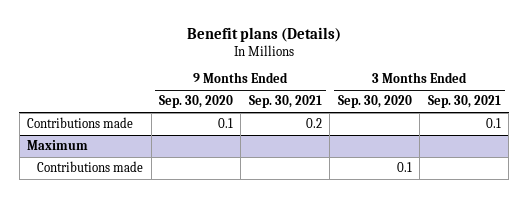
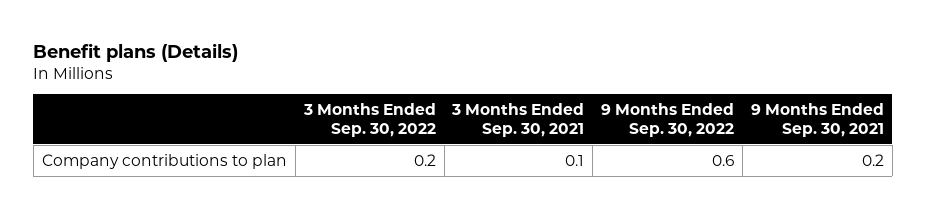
- | 9 Months Ended Sep. 30, 2020 | 9 Months Ended Sep. 30, 2021 | 3 Months Ended Sep. 30, 2020 | 3 Months Ended Sep. 30, 2021
+ | 3 Months Ended Sep. 30, 2022 | 3 Months Ended Sep. 30, 2021 | 9 Months Ended Sep. 30, 2022 | 9 Months Ended Sep. 30, 2021
- Contributions made | 0.1 | 0.2 | | 0.1
- Maximum
- Contributions made | | | 0.1 |
+ Company contributions to plan | 0.2 | 0.1 | 0.6 | 0.2

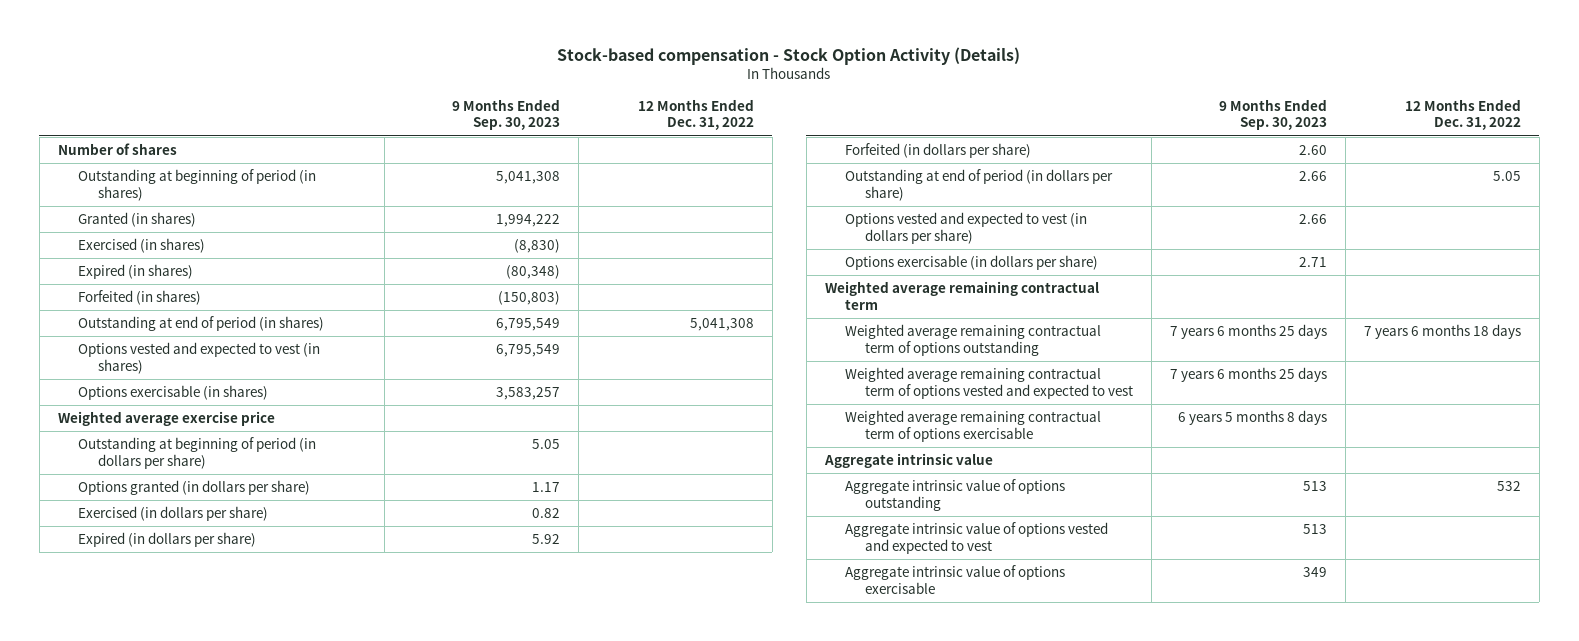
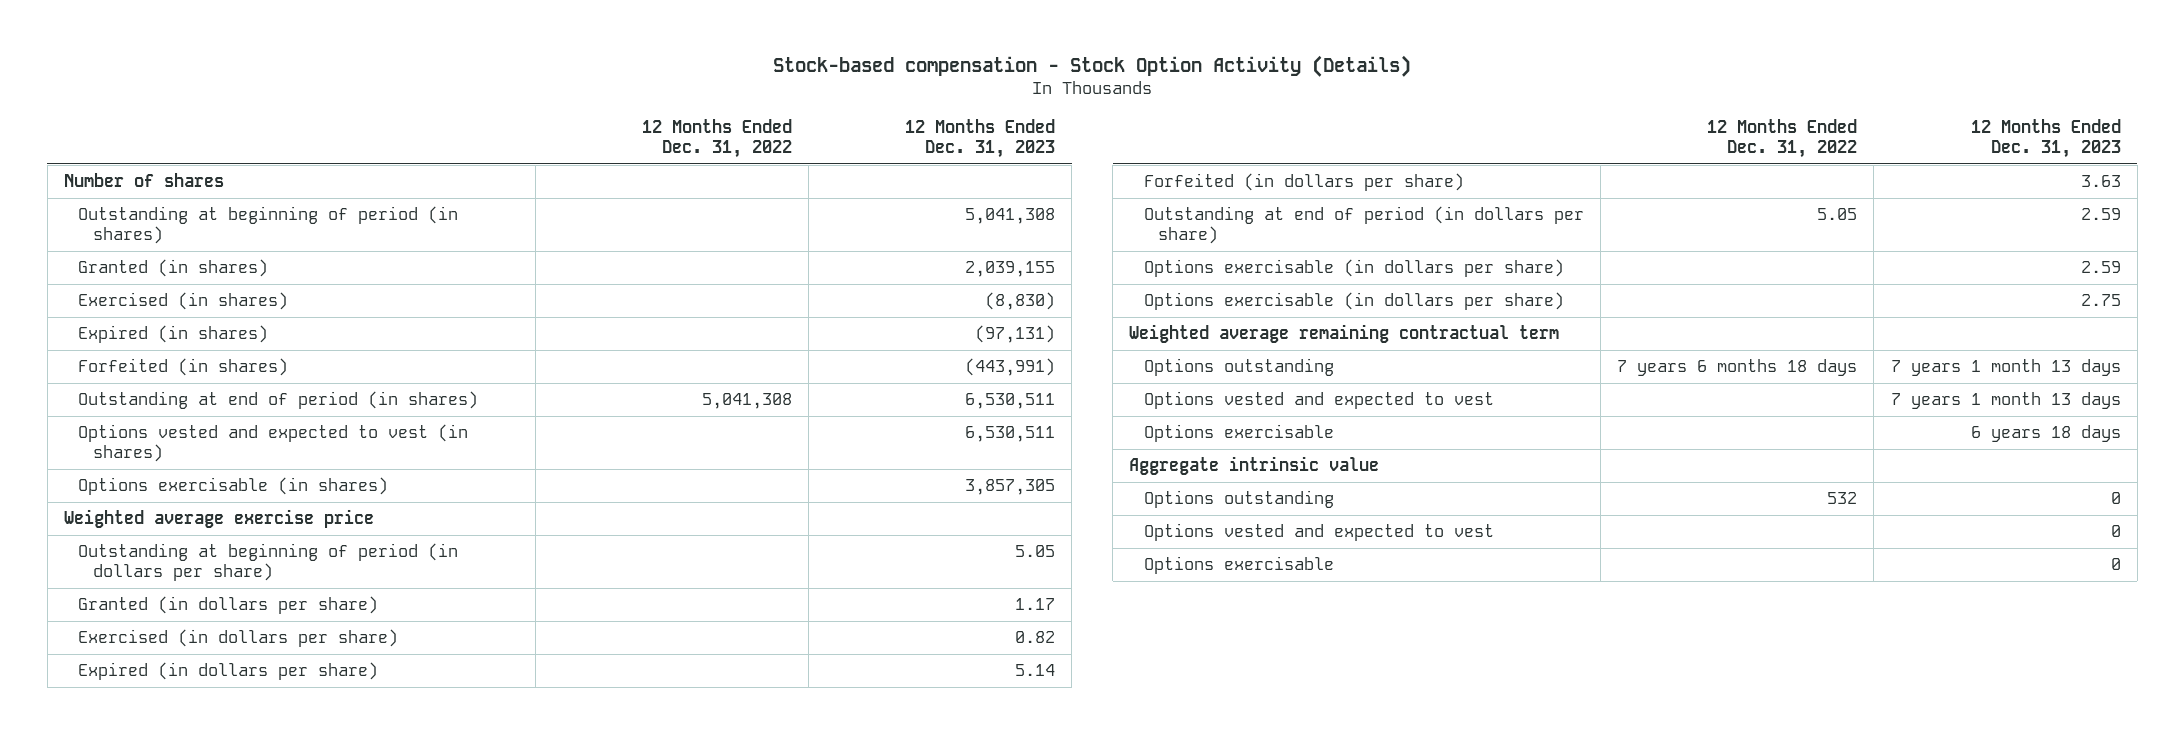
- | 9 Months Ended Sep. 30, 2023 | 12 Months Ended Dec. 31, 2022
+ | 12 Months Ended Dec. 31, 2022 | 12 Months Ended Dec. 31, 2023
- Options granted (in dollars per share) | 1.17 |
+ Granted (in dollars per share) | | 1.17
- Options vested and expected to vest (in dollars per share) | 2.66 |
+ Options exercisable (in dollars per share) | | 2.75
- Weighted average remaining contractual term of options outstanding | 7 years 6 months 25 days | 7 years 6 months 18 days
- Weighted average remaining contractual term of options vested and expected to vest | 7 years 6 months 25 days |
- Weighted average remaining contractual term of options exercisable | 6 years 5 months 8 days |
+ Options outstanding | 7 years 6 months 18 days | 7 years 1 month 13 days
+ Options vested and expected to vest | | 7 years 1 month 13 days
+ Options exercisable | | 6 years 18 days
- Aggregate intrinsic value of options outstanding | 513 | 532
- Aggregate intrinsic value of options vested and expected to vest | 513 |
- Aggregate intrinsic value of options exercisable | 349 |
+ Options outstanding | 532 | 0
+ Options vested and expected to vest | | 0
+ Options exercisable | | 0

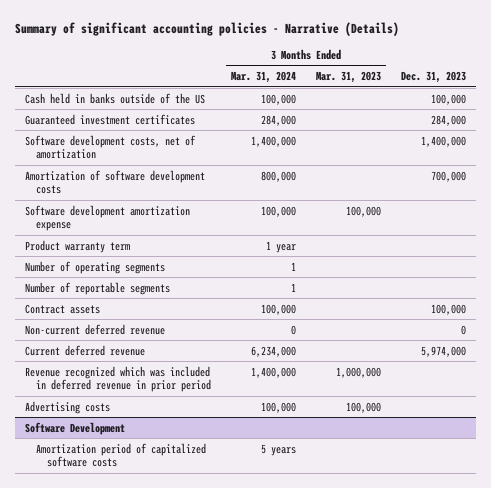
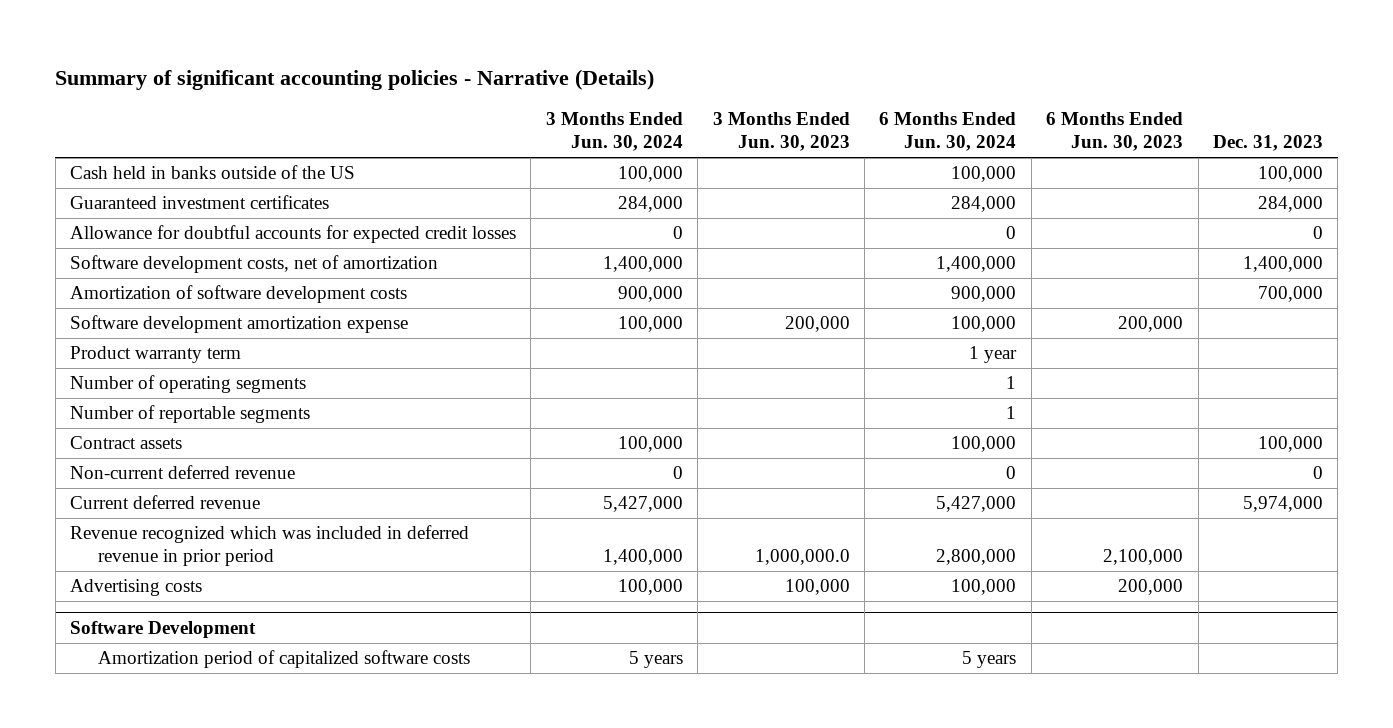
- | 3 Months Ended Mar. 31, 2024 | 3 Months Ended Mar. 31, 2023 | Dec. 31, 2023
+ | 3 Months Ended Jun. 30, 2024 | 3 Months Ended Jun. 30, 2023 | 6 Months Ended Jun. 30, 2024 | 6 Months Ended Jun. 30, 2023 | Dec. 31, 2023
+ Allowance for doubtful accounts for expected credit losses | 0 | | 0 | | 0

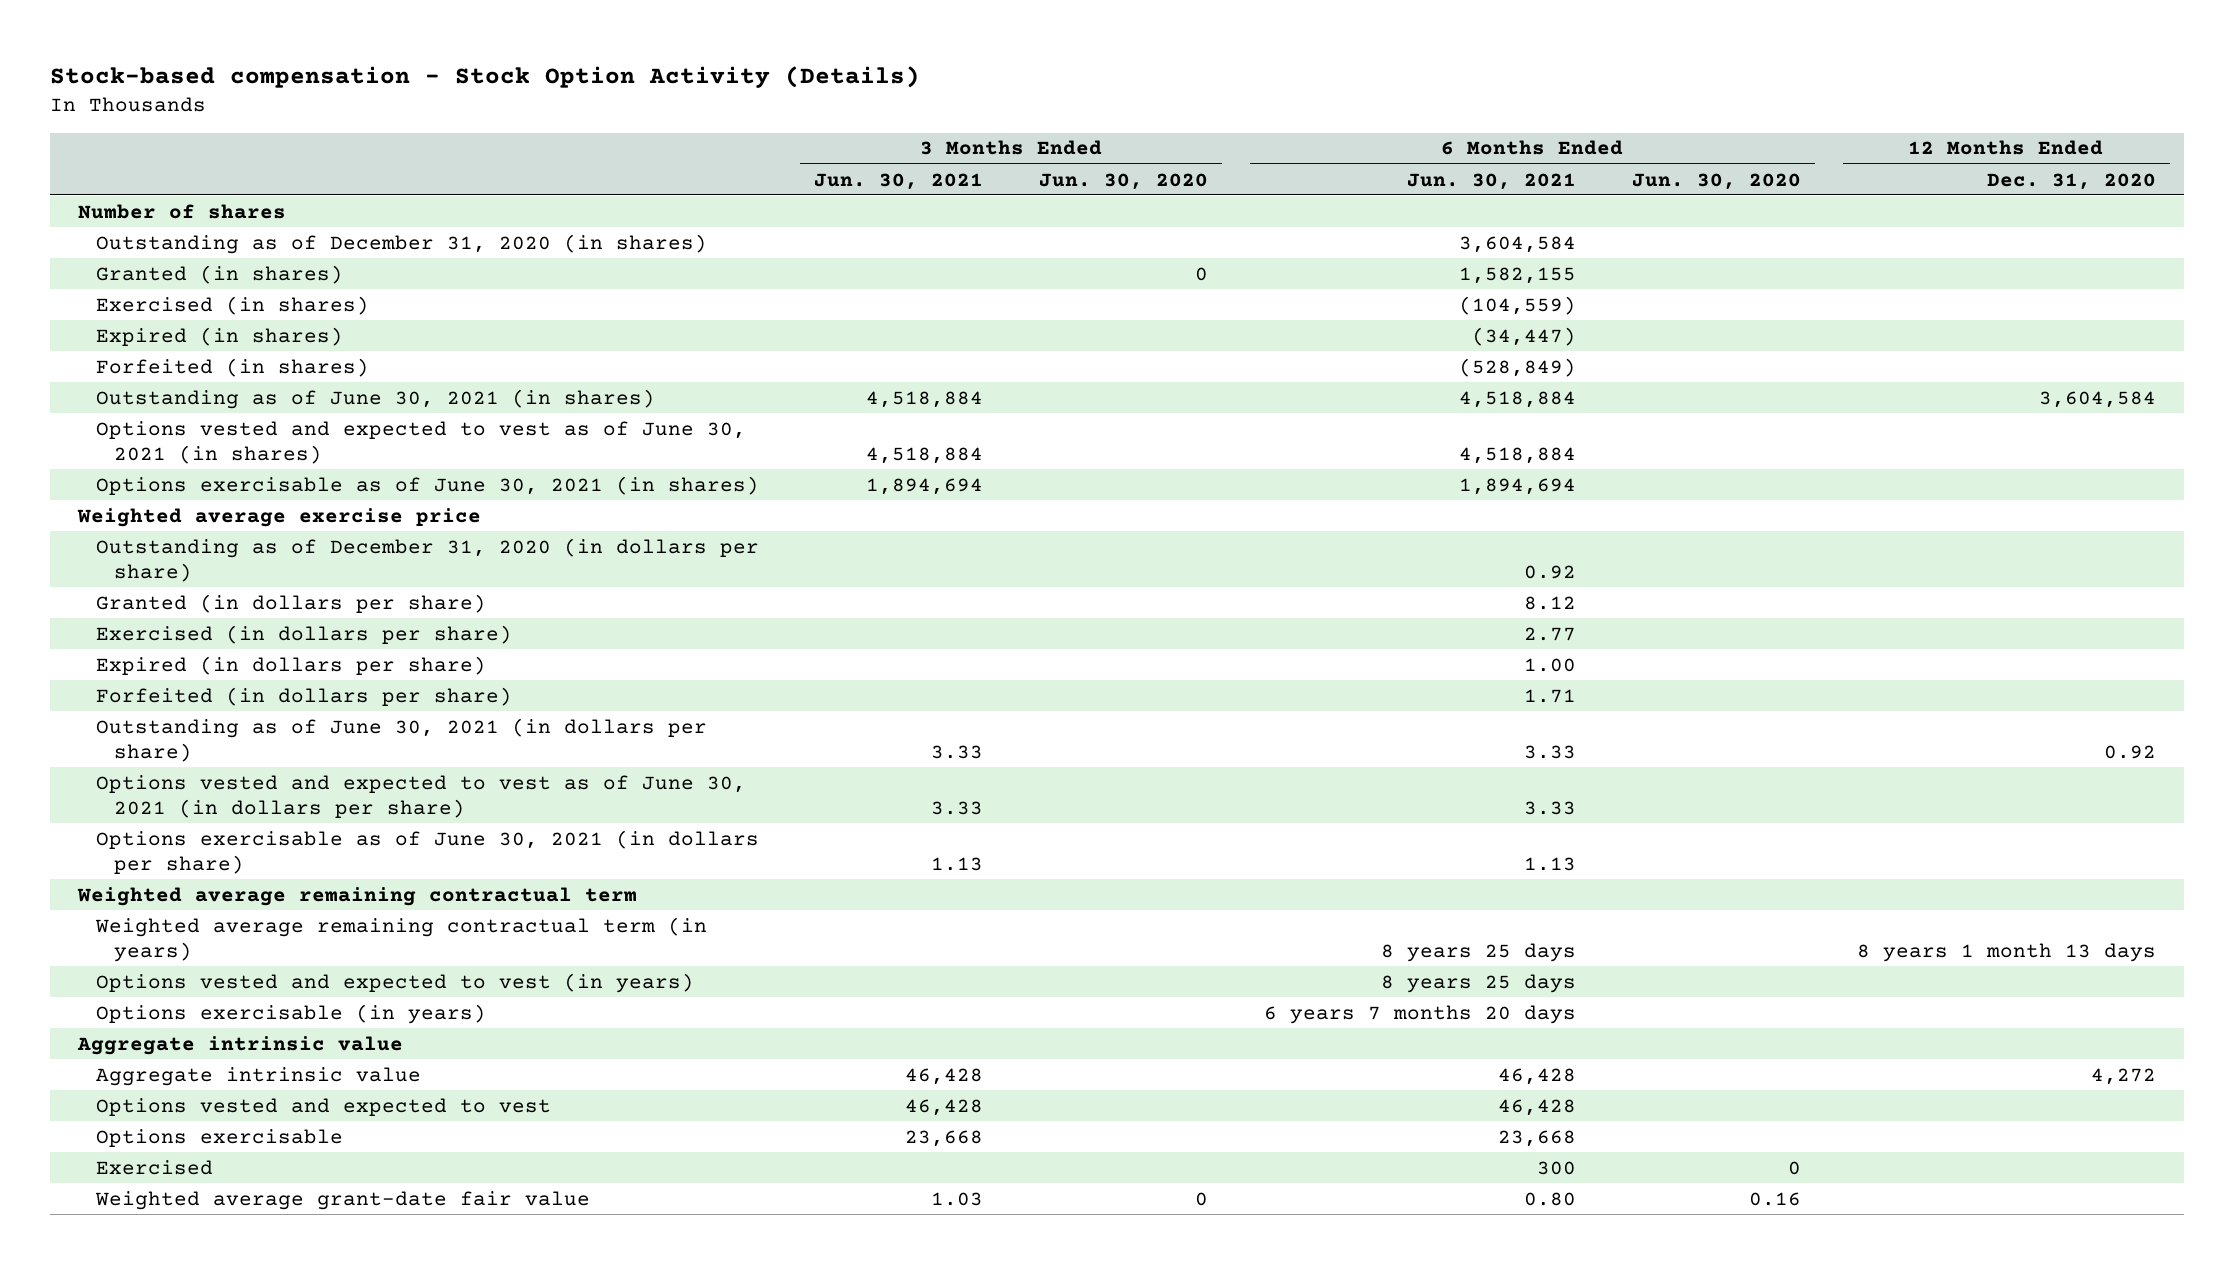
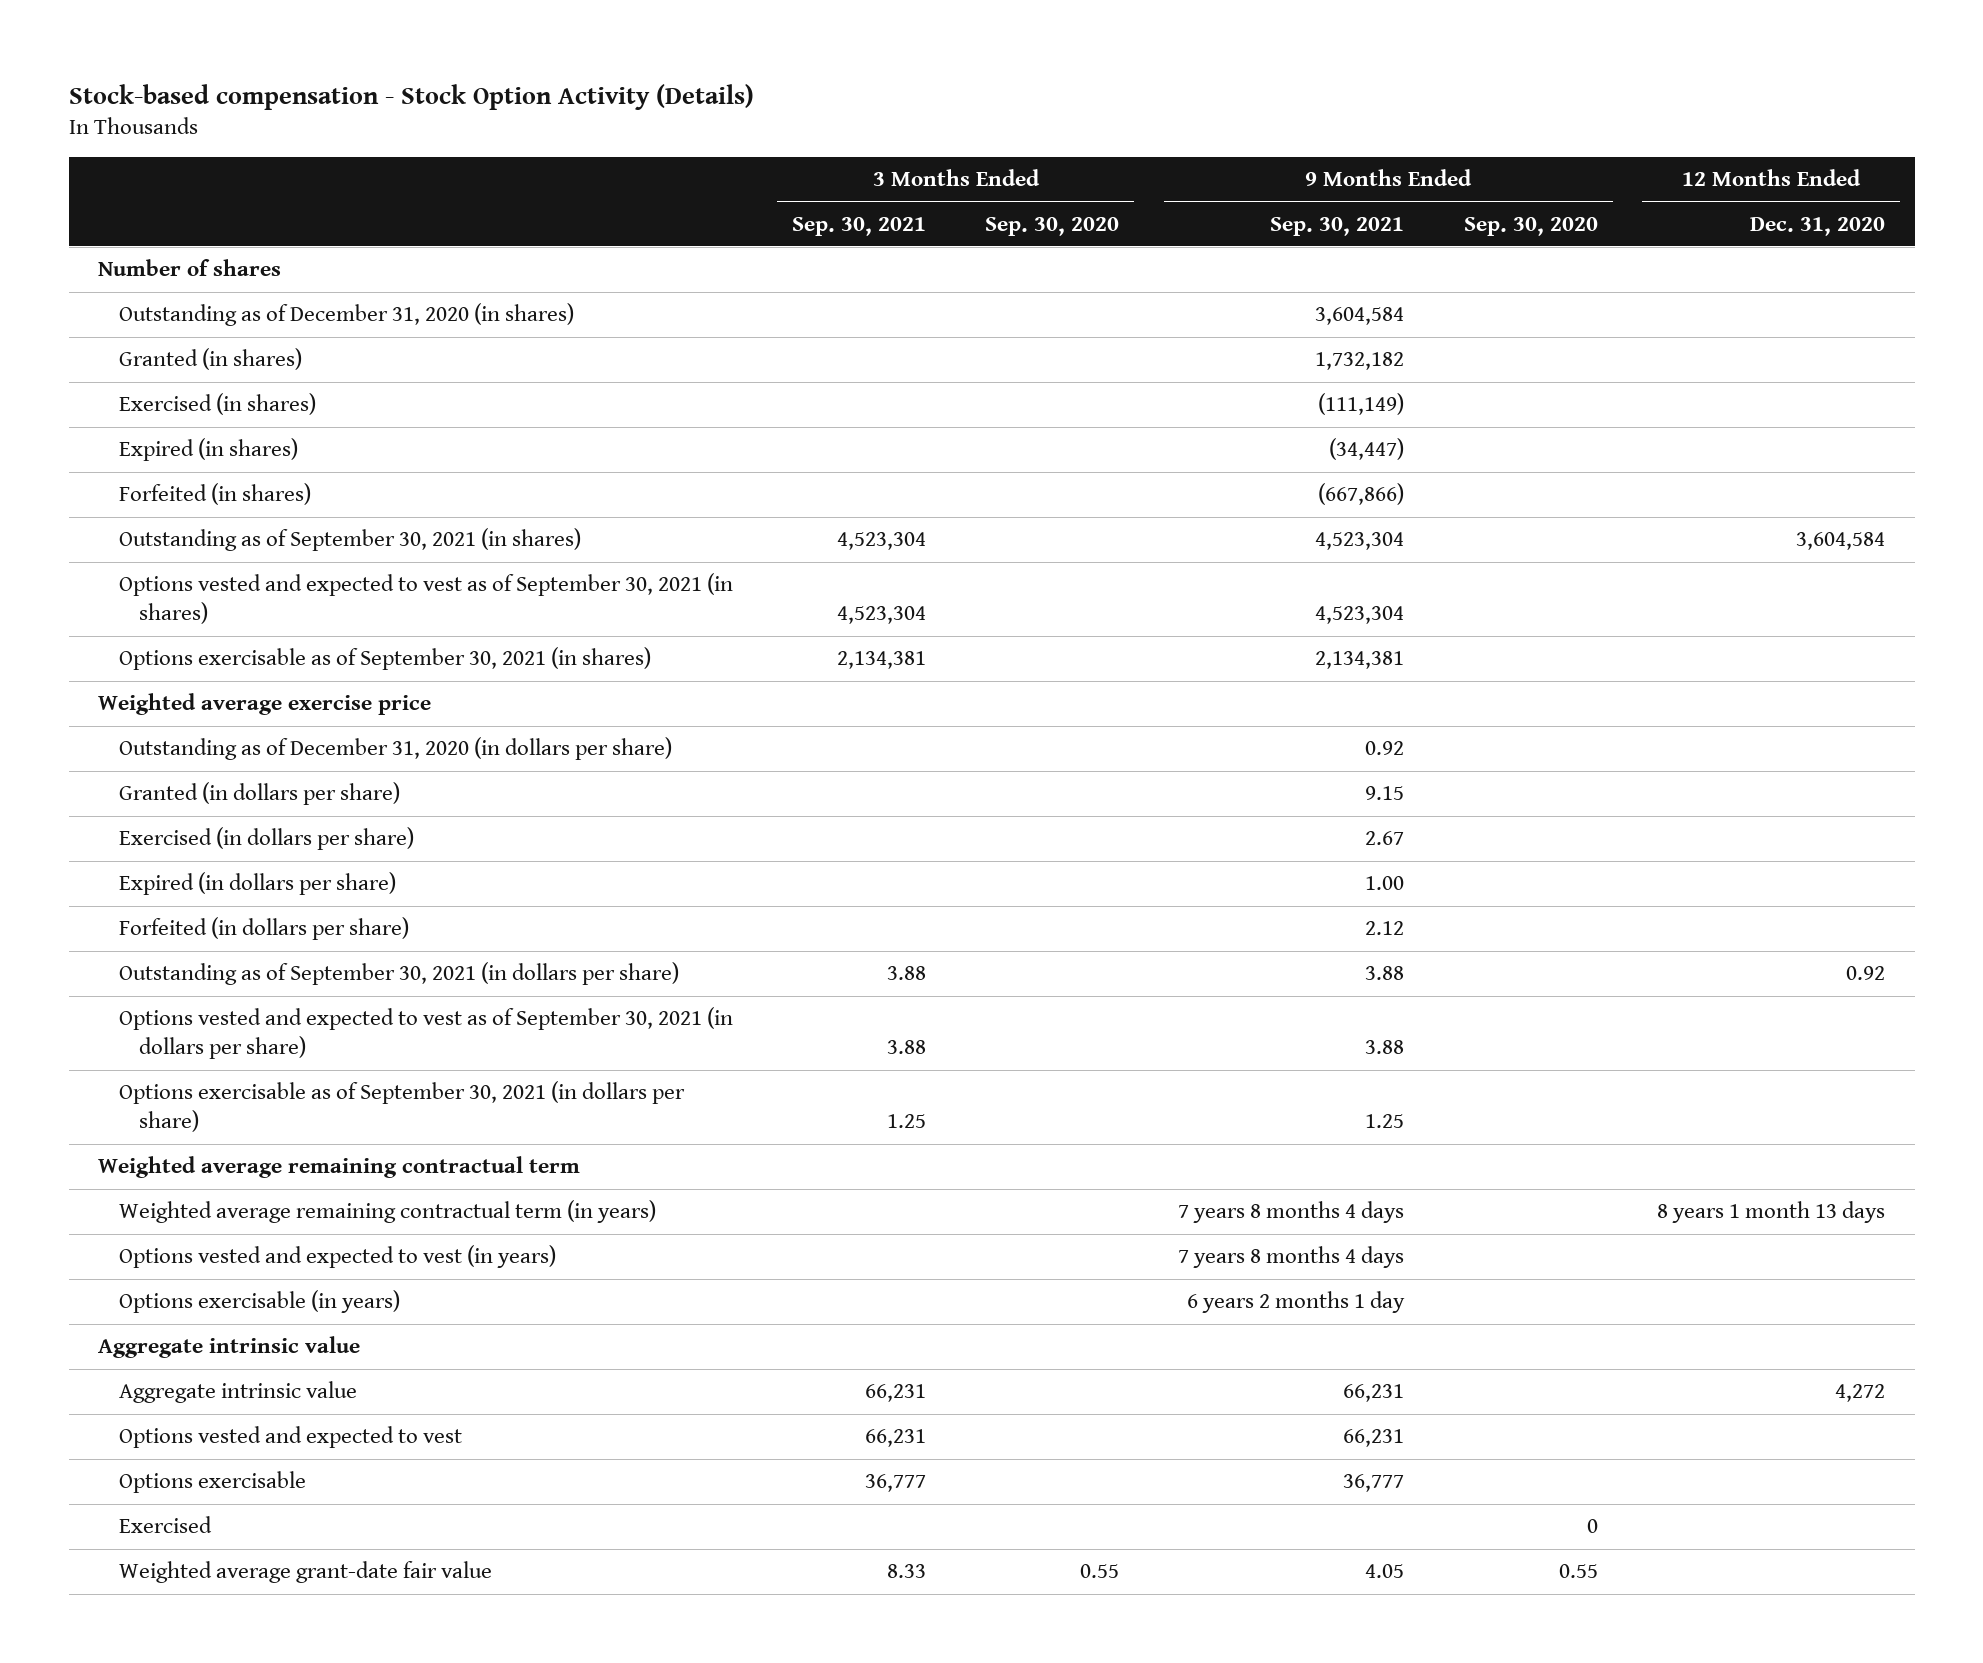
- | 3 Months Ended Jun. 30, 2021 | 3 Months Ended Jun. 30, 2020 | 6 Months Ended Jun. 30, 2021 | 6 Months Ended Jun. 30, 2020 | 12 Months Ended Dec. 31, 2020
+ | 3 Months Ended Sep. 30, 2021 | 3 Months Ended Sep. 30, 2020 | 9 Months Ended Sep. 30, 2021 | 9 Months Ended Sep. 30, 2020 | 12 Months Ended Dec. 31, 2020
- Outstanding as of June 30, 2021 (in shares) | 4,518,884 | | 4,518,884 | | 3,604,584
- Options vested and expected to vest as of June 30, 2021 (in shares) | 4,518,884 | | 4,518,884 | |
- Options exercisable as of June 30, 2021 (in shares) | 1,894,694 | | 1,894,694 | |
+ Outstanding as of September 30, 2021 (in shares) | 4,523,304 | | 4,523,304 | | 3,604,584
+ Options vested and expected to vest as of September 30, 2021 (in shares) | 4,523,304 | | 4,523,304 | |
+ Options exercisable as of September 30, 2021 (in shares) | 2,134,381 | | 2,134,381 | |
- Outstanding as of June 30, 2021 (in dollars per share) | 3.33 | | 3.33 | | 0.92
- Options vested and expected to vest as of June 30, 2021 (in dollars per share) | 3.33 | | 3.33 | |
- Options exercisable as of June 30, 2021 (in dollars per share) | 1.13 | | 1.13 | |
+ Outstanding as of September 30, 2021 (in dollars per share) | 3.88 | | 3.88 | | 0.92
+ Options vested and expected to vest as of September 30, 2021 (in dollars per share) | 3.88 | | 3.88 | |
+ Options exercisable as of September 30, 2021 (in dollars per share) | 1.25 | | 1.25 | |

